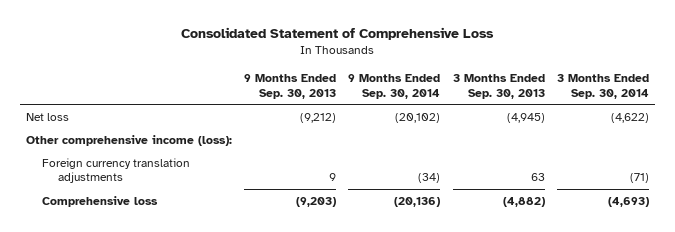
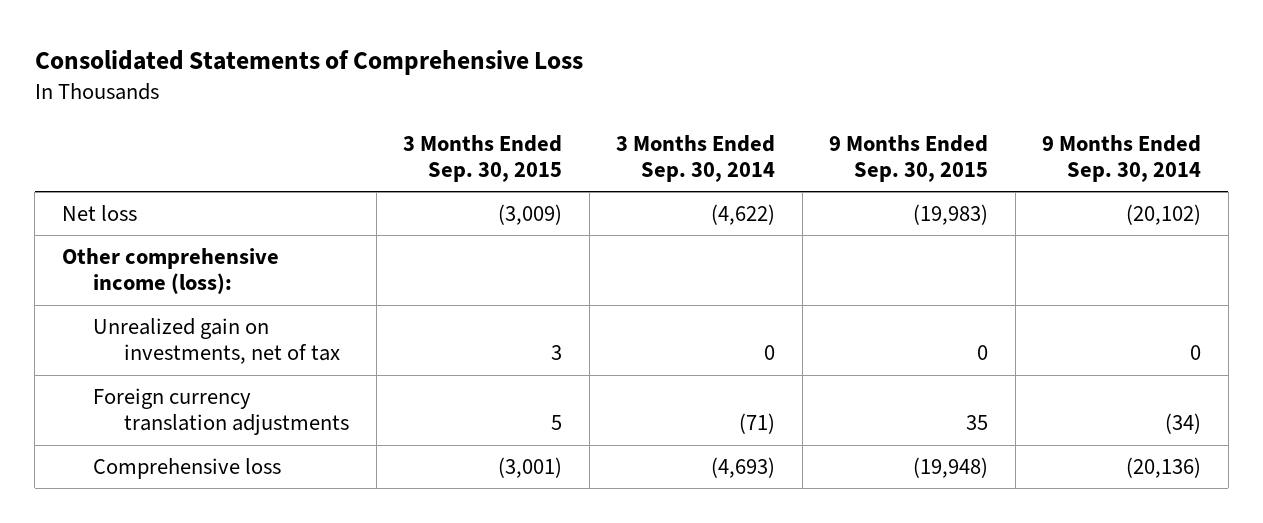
- Consolidated Statement of Comprehensive Loss
+ Consolidated Statements of Comprehensive Loss
- | 9 Months Ended Sep. 30, 2013 | 9 Months Ended Sep. 30, 2014 | 3 Months Ended Sep. 30, 2013 | 3 Months Ended Sep. 30, 2014
+ | 3 Months Ended Sep. 30, 2015 | 3 Months Ended Sep. 30, 2014 | 9 Months Ended Sep. 30, 2015 | 9 Months Ended Sep. 30, 2014
+ Unrealized gain on investments, net of tax | 3 | 0 | 0 | 0

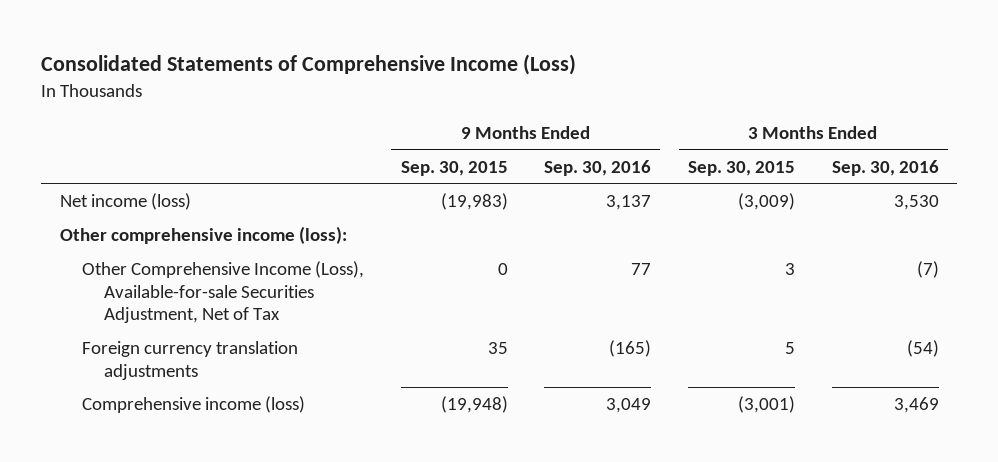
- Consolidated Statements of Comprehensive Loss
+ Consolidated Statements of Comprehensive Income (Loss)
- | 3 Months Ended Sep. 30, 2015 | 3 Months Ended Sep. 30, 2014 | 9 Months Ended Sep. 30, 2015 | 9 Months Ended Sep. 30, 2014
+ | 9 Months Ended Sep. 30, 2015 | 9 Months Ended Sep. 30, 2016 | 3 Months Ended Sep. 30, 2015 | 3 Months Ended Sep. 30, 2016
- Net loss | (3,009) | (4,622) | (19,983) | (20,102)
+ Net income (loss) | (19,983) | 3,137 | (3,009) | 3,530
- Unrealized gain on investments, net of tax | 3 | 0 | 0 | 0
+ Other Comprehensive Income (Loss), Available-for-sale Securities Adjustment, Net of Tax | 0 | 77 | 3 | (7)
- Comprehensive loss | (3,001) | (4,693) | (19,948) | (20,136)
+ Comprehensive income (loss) | (19,948) | 3,049 | (3,001) | 3,469

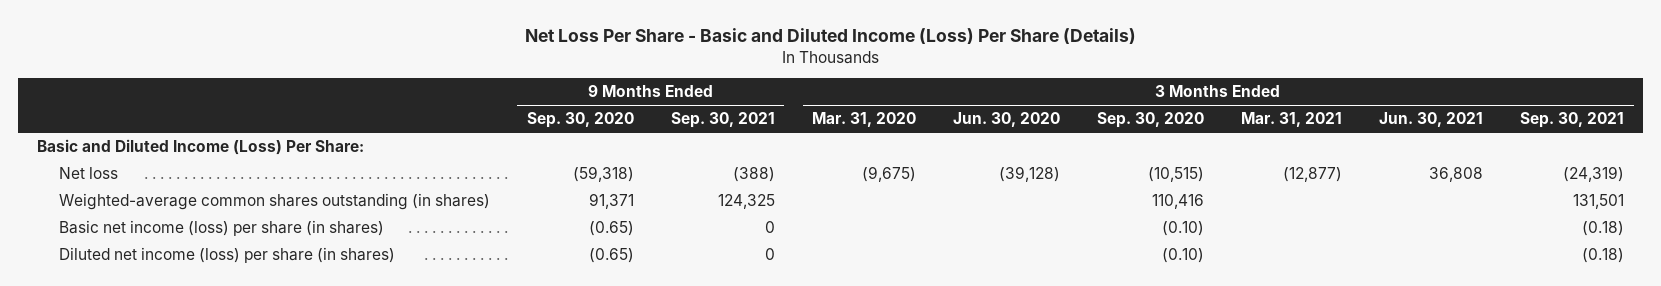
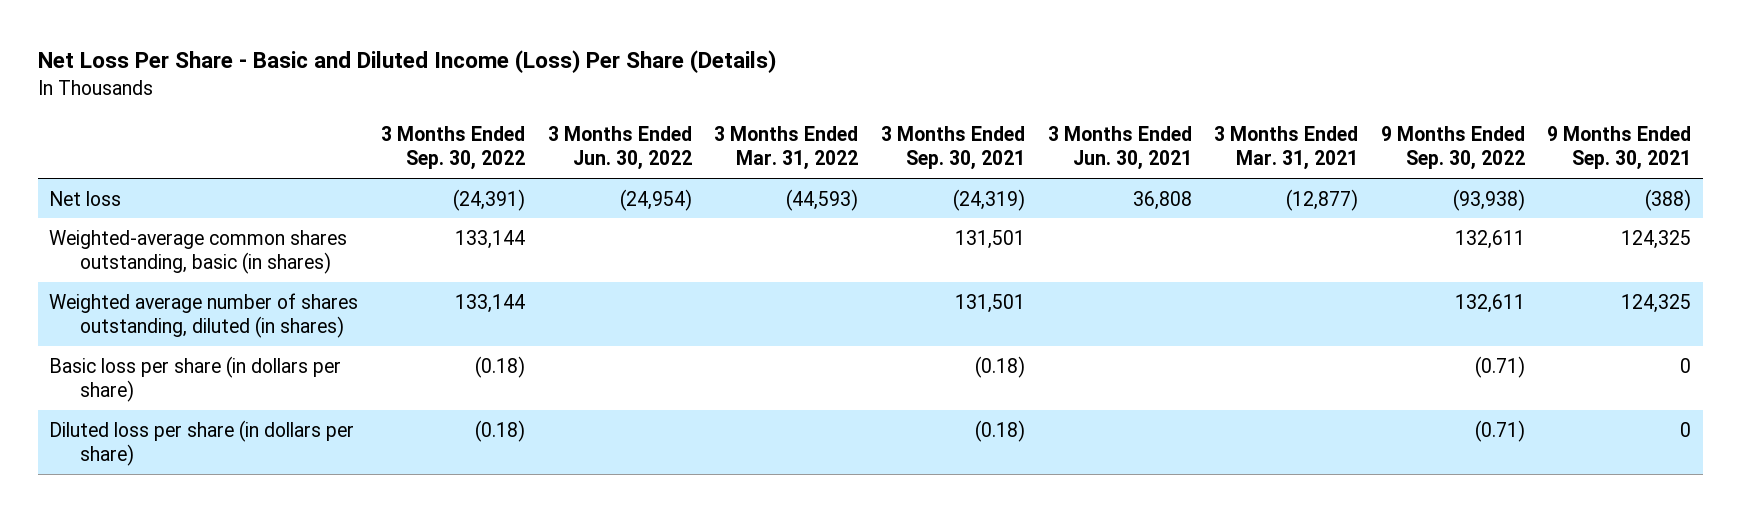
- | 9 Months Ended Sep. 30, 2020 | 9 Months Ended Sep. 30, 2021 | 3 Months Ended Mar. 31, 2020 | 3 Months Ended Jun. 30, 2020 | 3 Months Ended Sep. 30, 2020 | 3 Months Ended Mar. 31, 2021 | 3 Months Ended Jun. 30, 2021 | 3 Months Ended Sep. 30, 2021
+ | 3 Months Ended Sep. 30, 2022 | 3 Months Ended Jun. 30, 2022 | 3 Months Ended Mar. 31, 2022 | 3 Months Ended Sep. 30, 2021 | 3 Months Ended Jun. 30, 2021 | 3 Months Ended Mar. 31, 2021 | 9 Months Ended Sep. 30, 2022 | 9 Months Ended Sep. 30, 2021
- Basic and Diluted Income (Loss) Per Share:
- Weighted-average common shares outstanding (in shares) | 91,371 | 124,325 | | | 110,416 | | | 131,501
- Basic net income (loss) per share (in shares) | (0.65) | 0 | | | (0.10) | | | (0.18)
- Diluted net income (loss) per share (in shares) | (0.65) | 0 | | | (0.10) | | | (0.18)
+ Weighted-average common shares outstanding, basic (in shares) | 133,144 | | | 131,501 | | | 132,611 | 124,325
+ Weighted average number of shares outstanding, diluted (in shares) | 133,144 | | | 131,501 | | | 132,611 | 124,325
+ Basic loss per share (in dollars per share) | (0.18) | | | (0.18) | | | (0.71) | 0
+ Diluted loss per share (in dollars per share) | (0.18) | | | (0.18) | | | (0.71) | 0

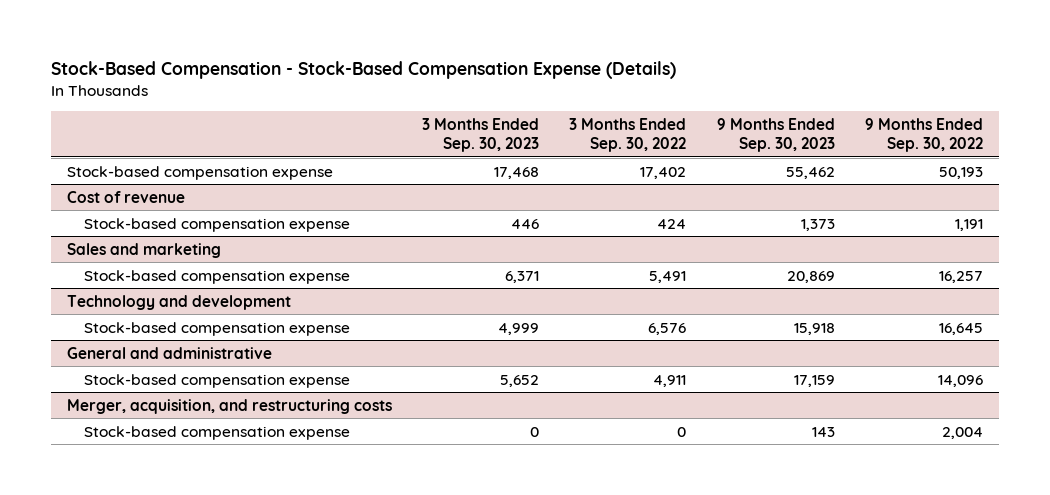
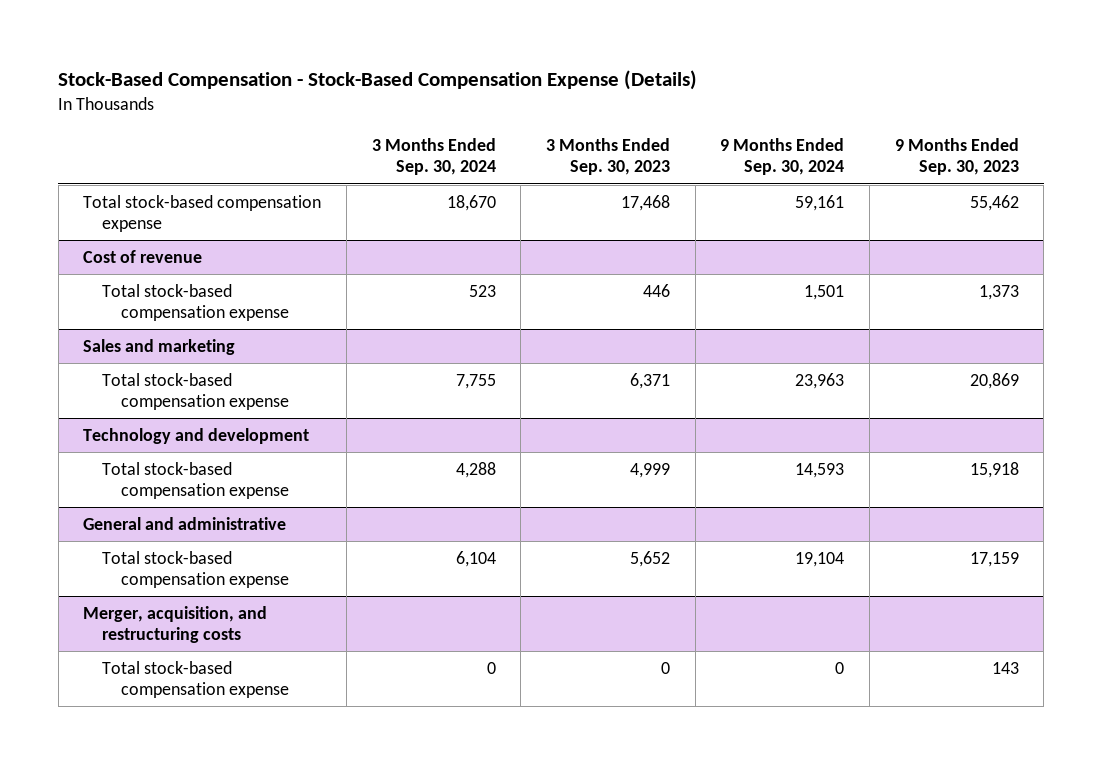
- | 3 Months Ended Sep. 30, 2023 | 3 Months Ended Sep. 30, 2022 | 9 Months Ended Sep. 30, 2023 | 9 Months Ended Sep. 30, 2022
+ | 3 Months Ended Sep. 30, 2024 | 3 Months Ended Sep. 30, 2023 | 9 Months Ended Sep. 30, 2024 | 9 Months Ended Sep. 30, 2023
- Stock-based compensation expense | 17,468 | 17,402 | 55,462 | 50,193
+ Total stock-based compensation expense | 18,670 | 17,468 | 59,161 | 55,462
@ Cost of revenue
- Stock-based compensation expense | 446 | 424 | 1,373 | 1,191
+ Total stock-based compensation expense | 523 | 446 | 1,501 | 1,373
@ Sales and marketing
- Stock-based compensation expense | 6,371 | 5,491 | 20,869 | 16,257
+ Total stock-based compensation expense | 7,755 | 6,371 | 23,963 | 20,869
@ Technology and development
- Stock-based compensation expense | 4,999 | 6,576 | 15,918 | 16,645
+ Total stock-based compensation expense | 4,288 | 4,999 | 14,593 | 15,918
@ General and administrative
- Stock-based compensation expense | 5,652 | 4,911 | 17,159 | 14,096
+ Total stock-based compensation expense | 6,104 | 5,652 | 19,104 | 17,159
@ Merger, acquisition, and restructuring costs
- Stock-based compensation expense | 0 | 0 | 143 | 2,004
+ Total stock-based compensation expense | 0 | 0 | 0 | 143

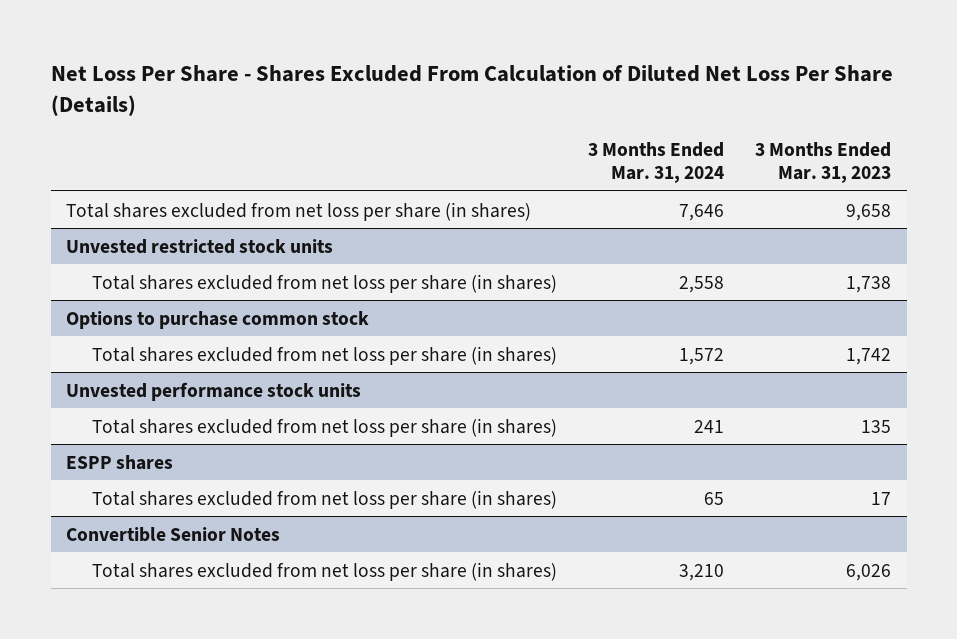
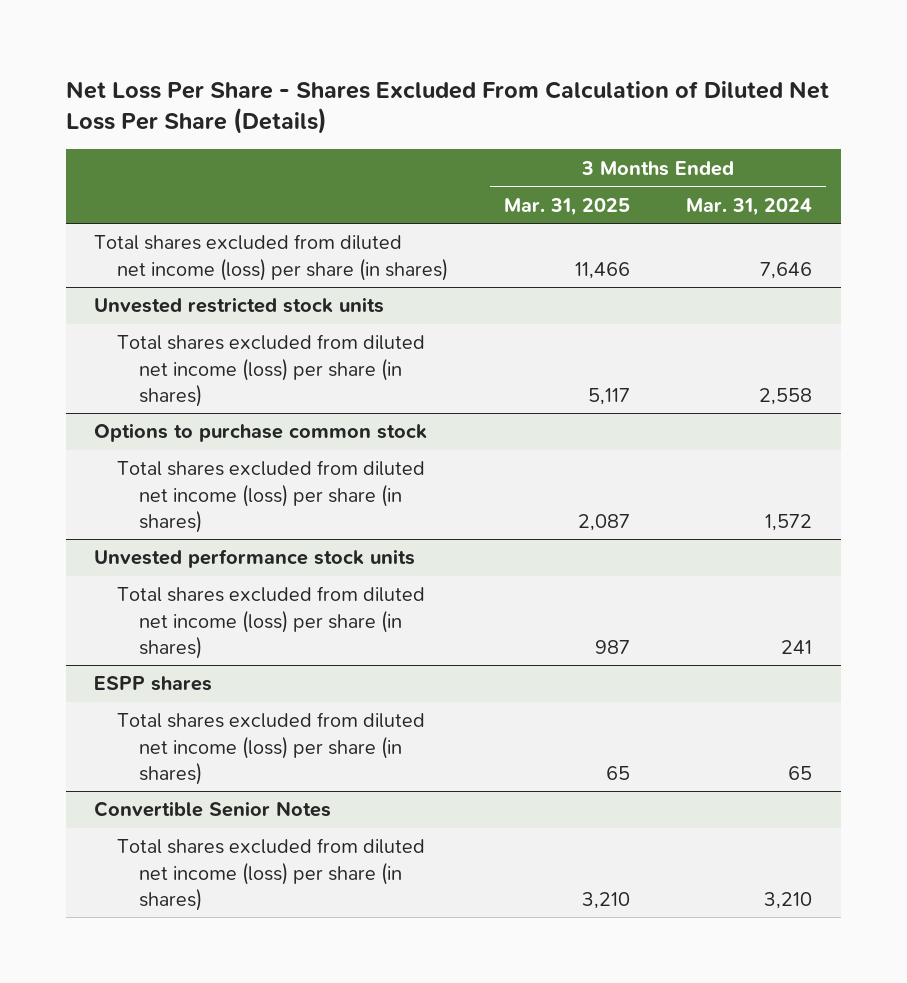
- | 3 Months Ended Mar. 31, 2024 | 3 Months Ended Mar. 31, 2023
+ | 3 Months Ended Mar. 31, 2025 | 3 Months Ended Mar. 31, 2024
- Total shares excluded from net loss per share (in shares) | 7,646 | 9,658
+ Total shares excluded from diluted net income (loss) per share (in shares) | 11,466 | 7,646
@ Unvested restricted stock units
- Total shares excluded from net loss per share (in shares) | 2,558 | 1,738
+ Total shares excluded from diluted net income (loss) per share (in shares) | 5,117 | 2,558
@ Options to purchase common stock
- Total shares excluded from net loss per share (in shares) | 1,572 | 1,742
+ Total shares excluded from diluted net income (loss) per share (in shares) | 2,087 | 1,572
@ Unvested performance stock units
- Total shares excluded from net loss per share (in shares) | 241 | 135
+ Total shares excluded from diluted net income (loss) per share (in shares) | 987 | 241
@ ESPP shares
- Total shares excluded from net loss per share (in shares) | 65 | 17
+ Total shares excluded from diluted net income (loss) per share (in shares) | 65 | 65
@ Convertible Senior Notes
- Total shares excluded from net loss per share (in shares) | 3,210 | 6,026
+ Total shares excluded from diluted net income (loss) per share (in shares) | 3,210 | 3,210

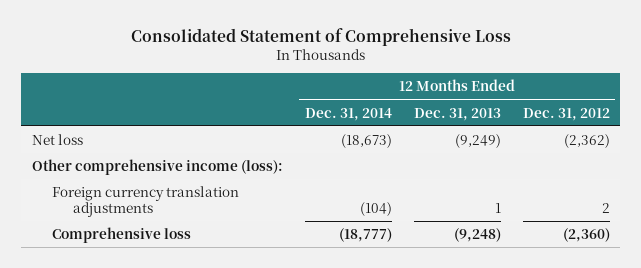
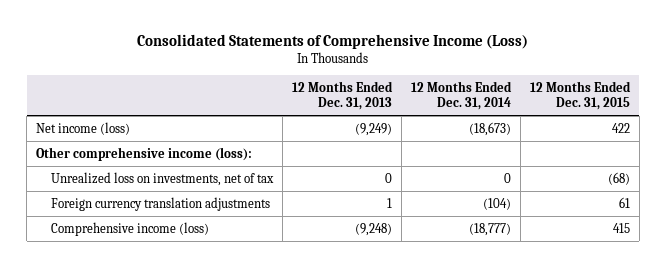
- Consolidated Statement of Comprehensive Loss
+ Consolidated Statements of Comprehensive Income (Loss)
- | 12 Months Ended Dec. 31, 2014 | 12 Months Ended Dec. 31, 2013 | 12 Months Ended Dec. 31, 2012
+ | 12 Months Ended Dec. 31, 2013 | 12 Months Ended Dec. 31, 2014 | 12 Months Ended Dec. 31, 2015
- Net loss | (18,673) | (9,249) | (2,362)
+ Net income (loss) | (9,249) | (18,673) | 422
+ Unrealized loss on investments, net of tax | 0 | 0 | (68)
- Comprehensive loss | (18,777) | (9,248) | (2,360)
+ Comprehensive income (loss) | (9,248) | (18,777) | 415

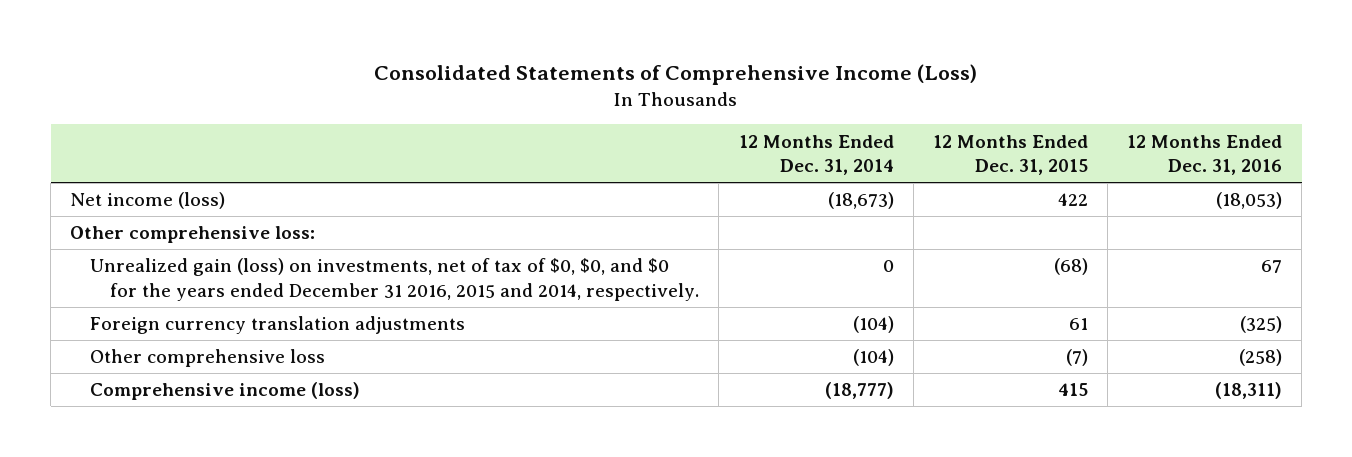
- | 12 Months Ended Dec. 31, 2013 | 12 Months Ended Dec. 31, 2014 | 12 Months Ended Dec. 31, 2015
+ | 12 Months Ended Dec. 31, 2014 | 12 Months Ended Dec. 31, 2015 | 12 Months Ended Dec. 31, 2016
- Other comprehensive income (loss):
- Unrealized loss on investments, net of tax | 0 | 0 | (68)
+ Other comprehensive loss:
+ Unrealized gain (loss) on investments, net of tax of $0, $0, and $0 for the years ended December 31 2016, 2015 and 2014, respectively. | 0 | (68) | 67
+ Other comprehensive loss | (104) | (7) | (258)

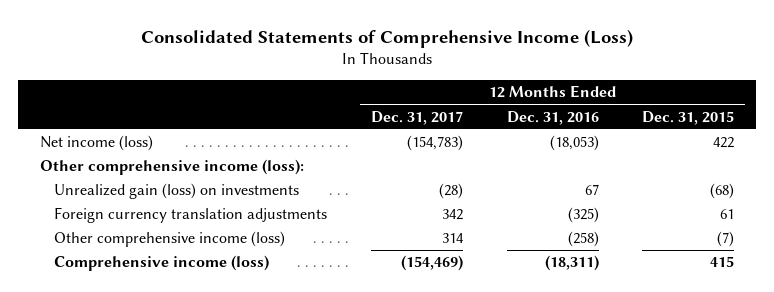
- | 12 Months Ended Dec. 31, 2014 | 12 Months Ended Dec. 31, 2015 | 12 Months Ended Dec. 31, 2016
+ | 12 Months Ended Dec. 31, 2017 | 12 Months Ended Dec. 31, 2016 | 12 Months Ended Dec. 31, 2015
- Other comprehensive loss:
- Unrealized gain (loss) on investments, net of tax of $0, $0, and $0 for the years ended December 31 2016, 2015 and 2014, respectively. | 0 | (68) | 67
+ Other comprehensive income (loss):
+ Unrealized gain (loss) on investments | (28) | 67 | (68)
- Other comprehensive loss | (104) | (7) | (258)
+ Other comprehensive income (loss) | 314 | (258) | (7)

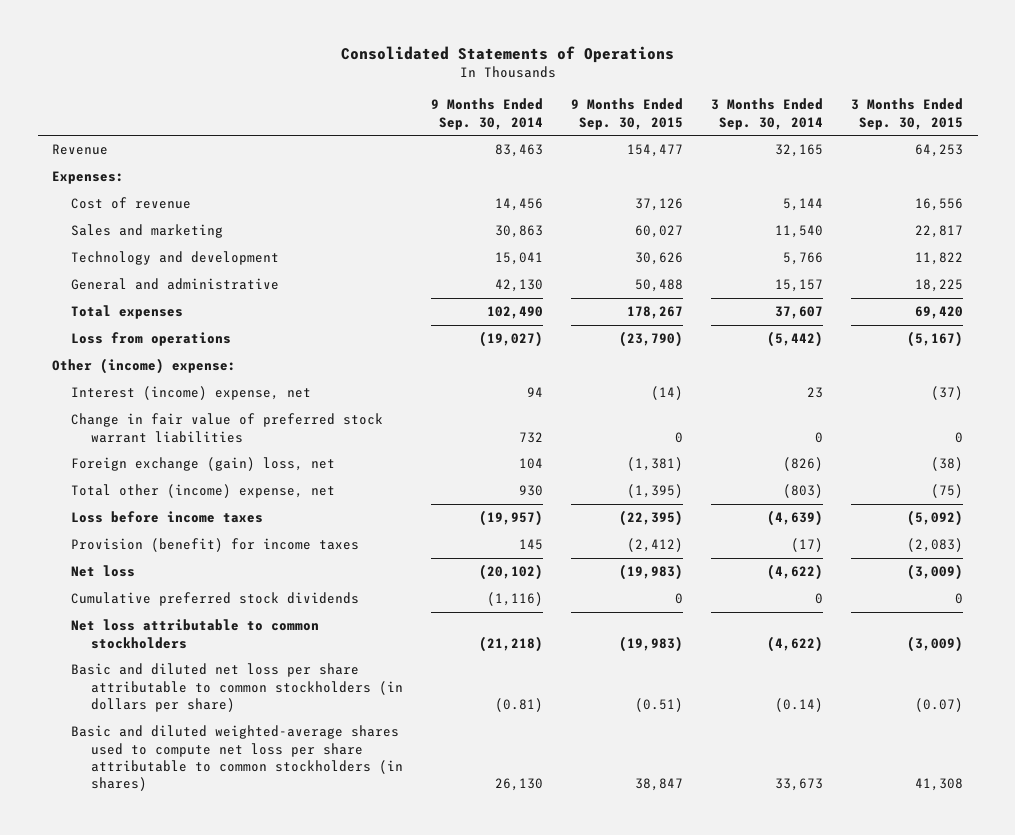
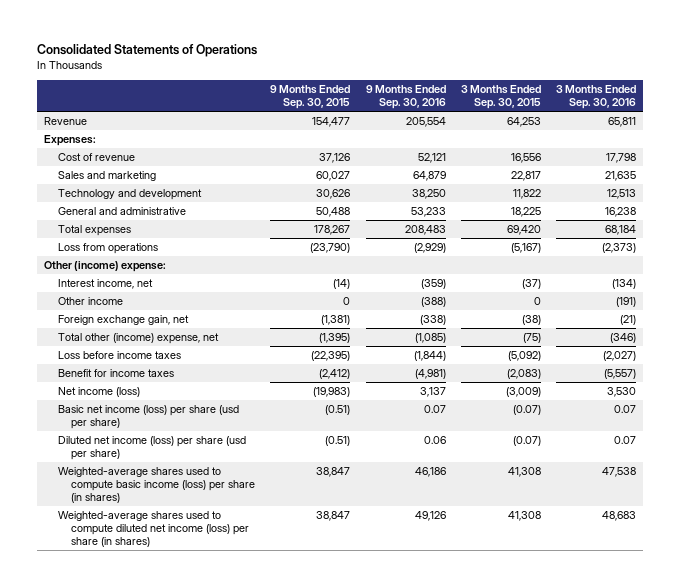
- | 9 Months Ended Sep. 30, 2014 | 9 Months Ended Sep. 30, 2015 | 3 Months Ended Sep. 30, 2014 | 3 Months Ended Sep. 30, 2015
+ | 9 Months Ended Sep. 30, 2015 | 9 Months Ended Sep. 30, 2016 | 3 Months Ended Sep. 30, 2015 | 3 Months Ended Sep. 30, 2016
- Interest (income) expense, net | 94 | (14) | 23 | (37)
- Change in fair value of preferred stock warrant liabilities | 732 | 0 | 0 | 0
- Foreign exchange (gain) loss, net | 104 | (1,381) | (826) | (38)
+ Interest income, net | (14) | (359) | (37) | (134)
+ Other income | 0 | (388) | 0 | (191)
+ Foreign exchange gain, net | (1,381) | (338) | (38) | (21)
- Provision (benefit) for income taxes | 145 | (2,412) | (17) | (2,083)
- Net loss | (20,102) | (19,983) | (4,622) | (3,009)
- Cumulative preferred stock dividends | (1,116) | 0 | 0 | 0
- Net loss attributable to common stockholders | (21,218) | (19,983) | (4,622) | (3,009)
- Basic and diluted net loss per share attributable to common stockholders (in dollars per share) | (0.81) | (0.51) | (0.14) | (0.07)
- Basic and diluted weighted-average shares used to compute net loss per share attributable to common stockholders (in shares) | 26,130 | 38,847 | 33,673 | 41,308
+ Benefit for income taxes | (2,412) | (4,981) | (2,083) | (5,557)
+ Net income (loss) | (19,983) | 3,137 | (3,009) | 3,530
+ Basic net income (loss) per share (usd per share) | (0.51) | 0.07 | (0.07) | 0.07
+ Diluted net income (loss) per share (usd per share) | (0.51) | 0.06 | (0.07) | 0.07
+ Weighted-average shares used to compute basic income (loss) per share (in shares) | 38,847 | 46,186 | 41,308 | 47,538
+ Weighted-average shares used to compute diluted net income (loss) per share (in shares) | 38,847 | 49,126 | 41,308 | 48,683

